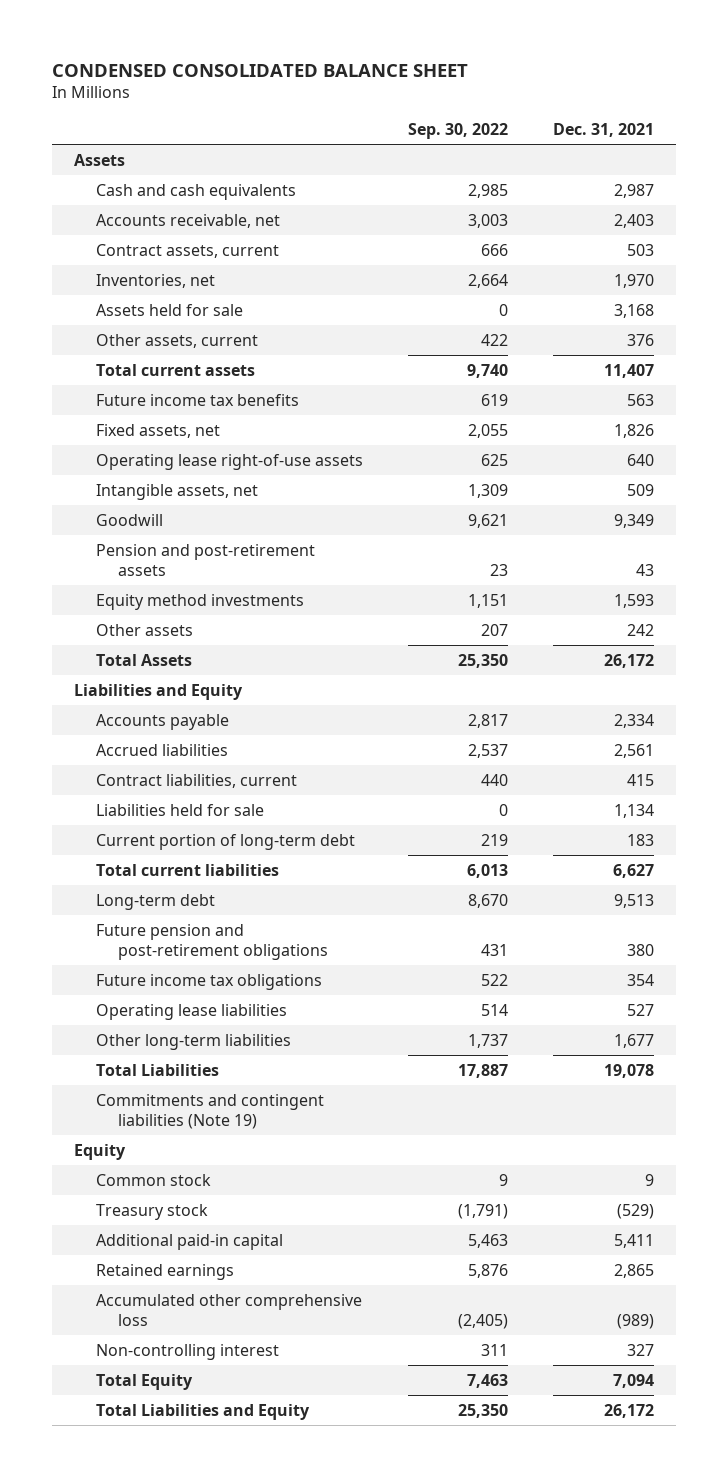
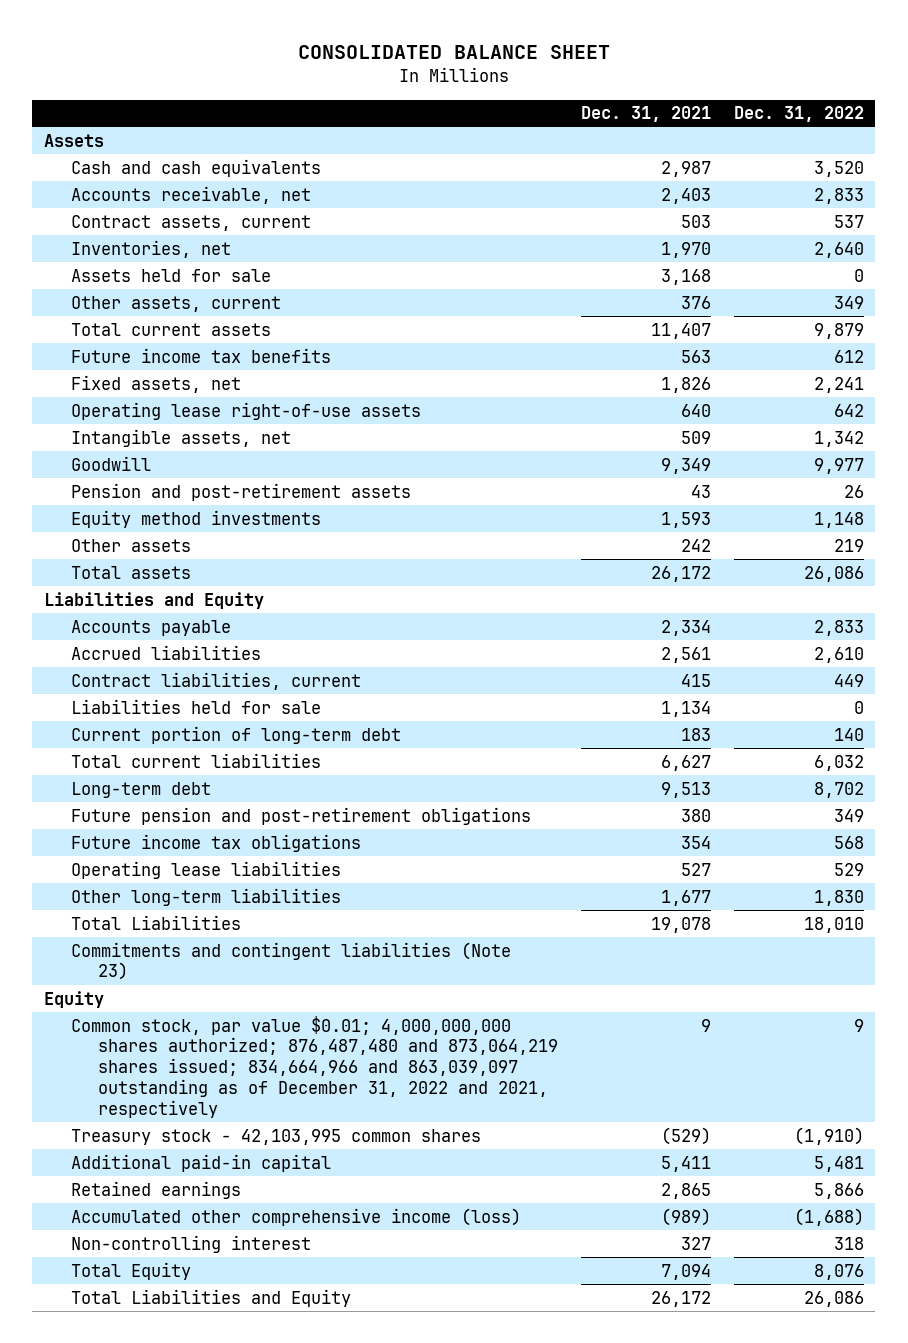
- CONDENSED CONSOLIDATED BALANCE SHEET
+ CONSOLIDATED BALANCE SHEET
- | Sep. 30, 2022 | Dec. 31, 2021
+ | Dec. 31, 2021 | Dec. 31, 2022
- Total Assets | 25,350 | 26,172
+ Total assets | 26,172 | 26,086
- Commitments and contingent liabilities (Note 19)
+ Commitments and contingent liabilities (Note 23)
- Common stock | 9 | 9
- Treasury stock | (1,791) | (529)
+ Common stock, par value $0.01; 4,000,000,000 shares authorized; 876,487,480 and 873,064,219 shares issued; 834,664,966 and 863,039,097 outstanding as of December 31, 2022 and 2021, respectively | 9 | 9
+ Treasury stock - 42,103,995 common shares | (529) | (1,910)
- Accumulated other comprehensive loss | (2,405) | (989)
+ Accumulated other comprehensive income (loss) | (989) | (1,688)

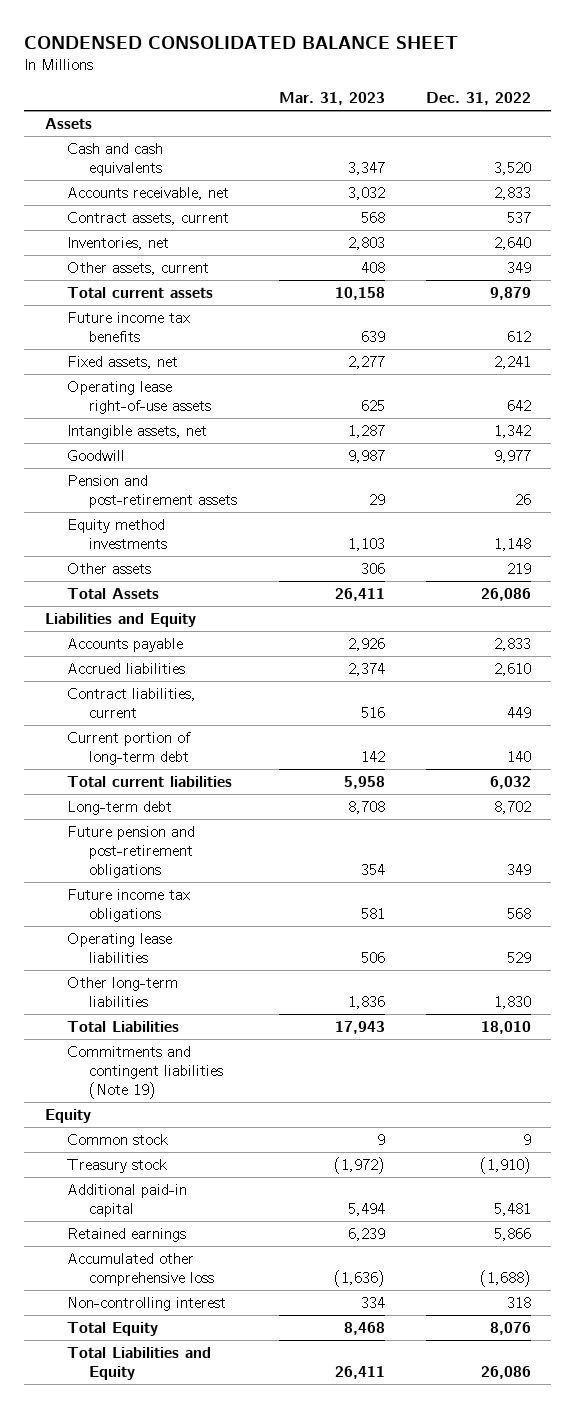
- CONSOLIDATED BALANCE SHEET
+ CONDENSED CONSOLIDATED BALANCE SHEET
- | Dec. 31, 2021 | Dec. 31, 2022
+ | Mar. 31, 2023 | Dec. 31, 2022
- Assets held for sale | 3,168 | 0
- Total assets | 26,172 | 26,086
+ Total Assets | 26,411 | 26,086
- Liabilities held for sale | 1,134 | 0
- Commitments and contingent liabilities (Note 23)
+ Commitments and contingent liabilities (Note 19)
- Common stock, par value $0.01; 4,000,000,000 shares authorized; 876,487,480 and 873,064,219 shares issued; 834,664,966 and 863,039,097 outstanding as of December 31, 2022 and 2021, respectively | 9 | 9
- Treasury stock - 42,103,995 common shares | (529) | (1,910)
+ Common stock | 9 | 9
+ Treasury stock | (1,972) | (1,910)
- Accumulated other comprehensive income (loss) | (989) | (1,688)
+ Accumulated other comprehensive loss | (1,636) | (1,688)

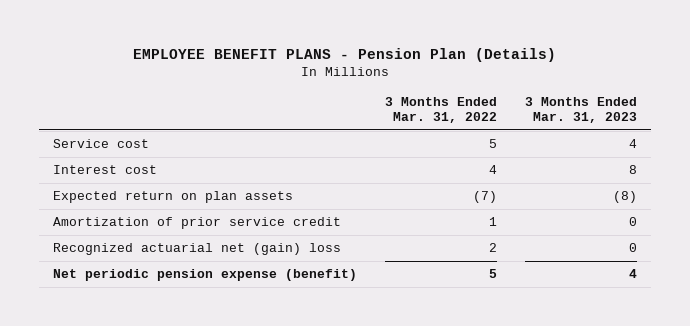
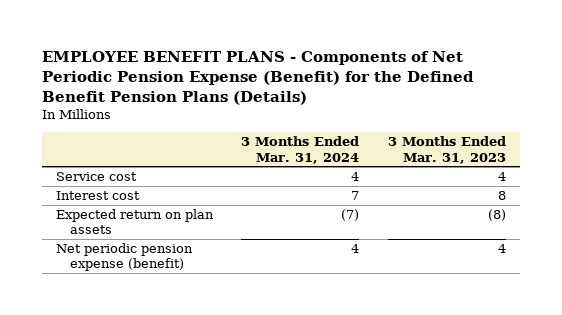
- EMPLOYEE BENEFIT PLANS - Pension Plan (Details)
+ EMPLOYEE BENEFIT PLANS - Components of Net Periodic Pension Expense (Benefit) for the Defined Benefit Pension Plans (Details)
- | 3 Months Ended Mar. 31, 2022 | 3 Months Ended Mar. 31, 2023
+ | 3 Months Ended Mar. 31, 2024 | 3 Months Ended Mar. 31, 2023
- Amortization of prior service credit | 1 | 0
- Recognized actuarial net (gain) loss | 2 | 0

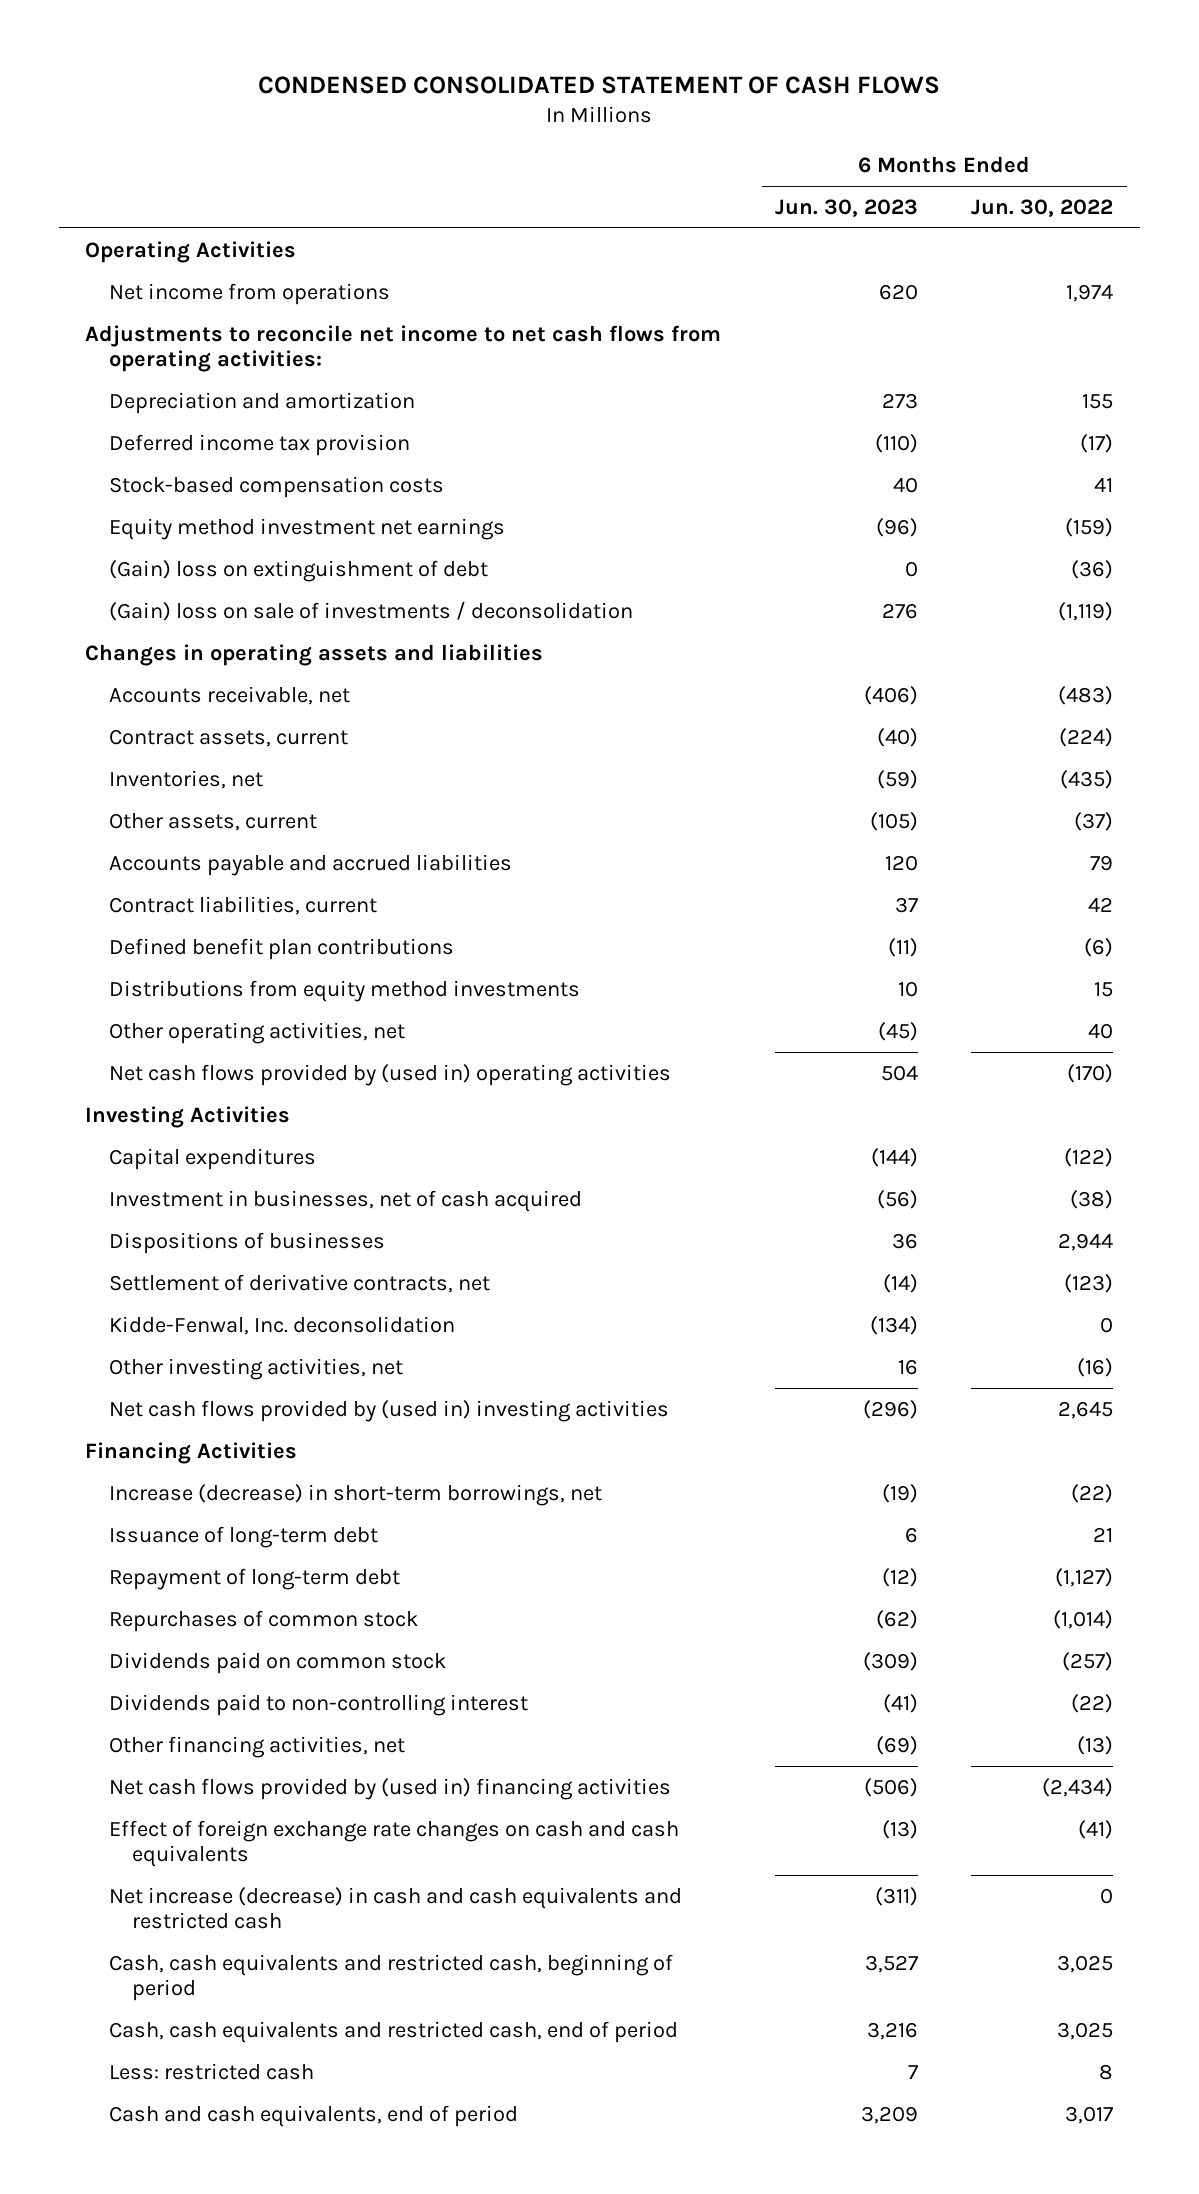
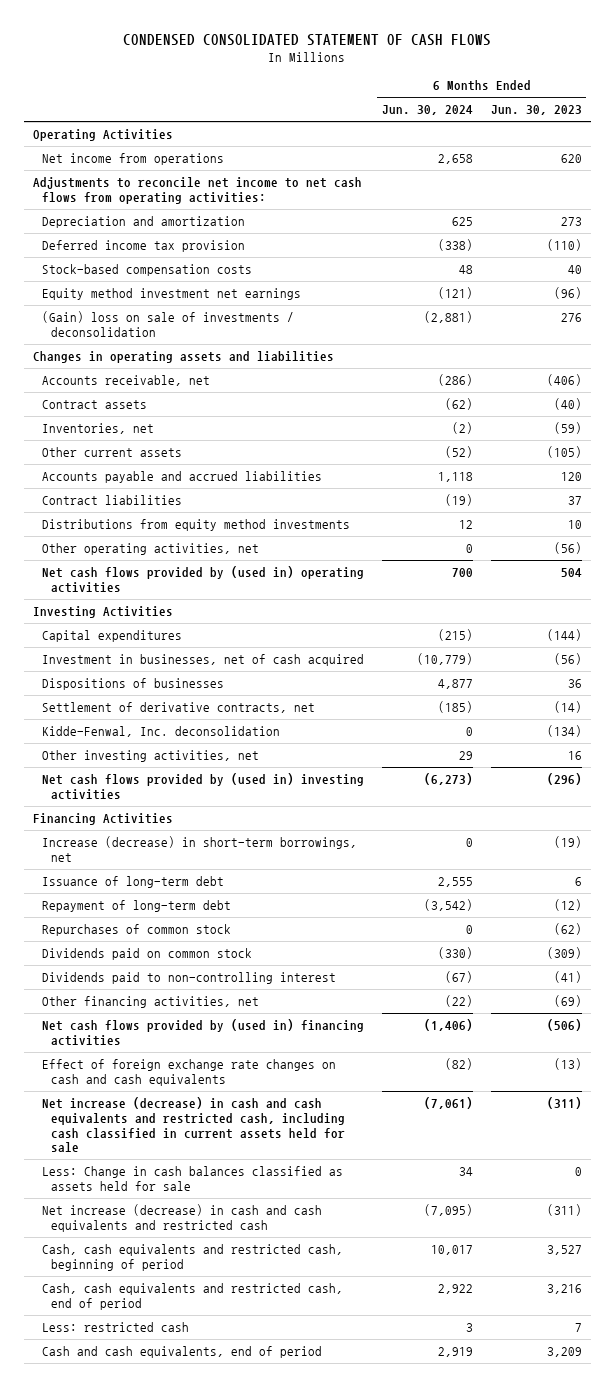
- | 6 Months Ended Jun. 30, 2023 | 6 Months Ended Jun. 30, 2022
+ | 6 Months Ended Jun. 30, 2024 | 6 Months Ended Jun. 30, 2023
- (Gain) loss on extinguishment of debt | 0 | (36)
- Contract assets, current | (40) | (224)
+ Contract assets | (62) | (40)
- Other assets, current | (105) | (37)
+ Other current assets | (52) | (105)
- Contract liabilities, current | 37 | 42
- Defined benefit plan contributions | (11) | (6)
+ Contract liabilities | (19) | 37
- Other operating activities, net | (45) | 40
+ Other operating activities, net | 0 | (56)
+ Net increase (decrease) in cash and cash equivalents and restricted cash, including cash classified in current assets held for sale | (7,061) | (311)
+ Less: Change in cash balances classified as assets held for sale | 34 | 0

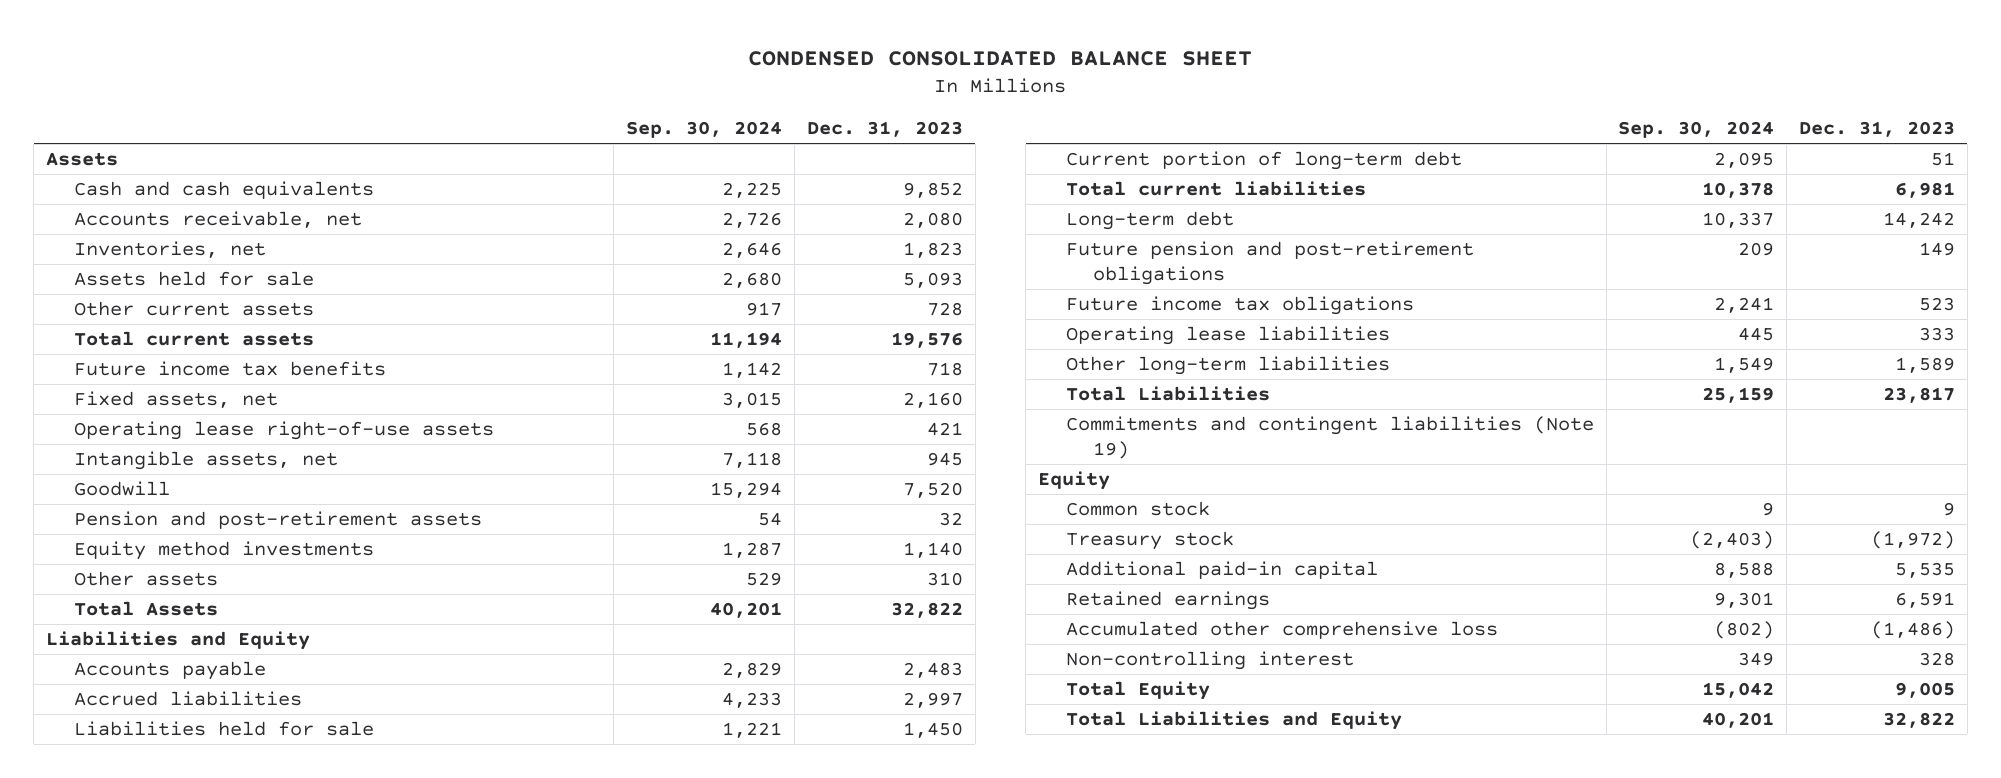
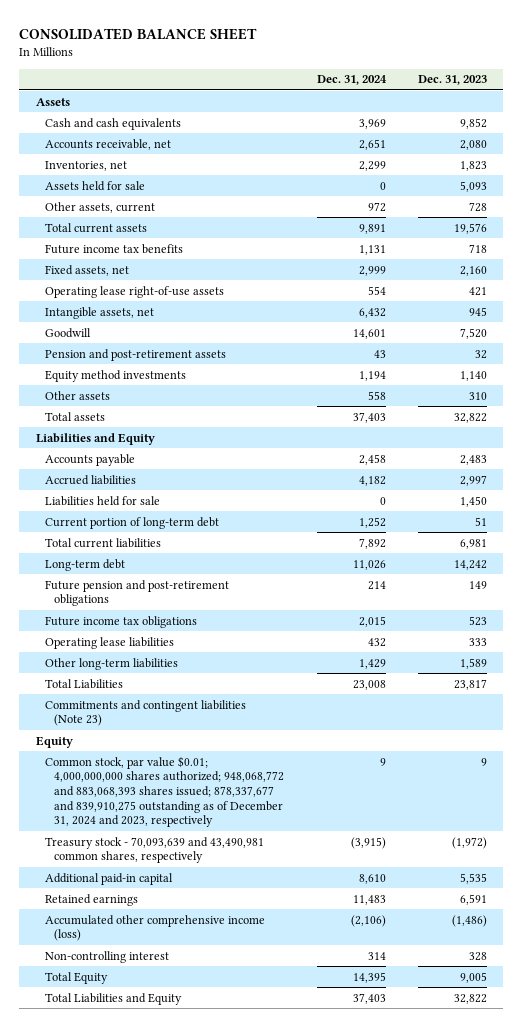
- CONDENSED CONSOLIDATED BALANCE SHEET
+ CONSOLIDATED BALANCE SHEET
- | Sep. 30, 2024 | Dec. 31, 2023
+ | Dec. 31, 2024 | Dec. 31, 2023
- Other current assets | 917 | 728
+ Other assets, current | 972 | 728
- Total Assets | 40,201 | 32,822
+ Total assets | 37,403 | 32,822
- Commitments and contingent liabilities (Note 19)
+ Commitments and contingent liabilities (Note 23)
- Common stock | 9 | 9
- Treasury stock | (2,403) | (1,972)
+ Common stock, par value $0.01; 4,000,000,000 shares authorized; 948,068,772 and 883,068,393 shares issued; 878,337,677 and 839,910,275 outstanding as of December 31, 2024 and 2023, respectively | 9 | 9
+ Treasury stock - 70,093,639 and 43,490,981 common shares, respectively | (3,915) | (1,972)
- Accumulated other comprehensive loss | (802) | (1,486)
+ Accumulated other comprehensive income (loss) | (2,106) | (1,486)

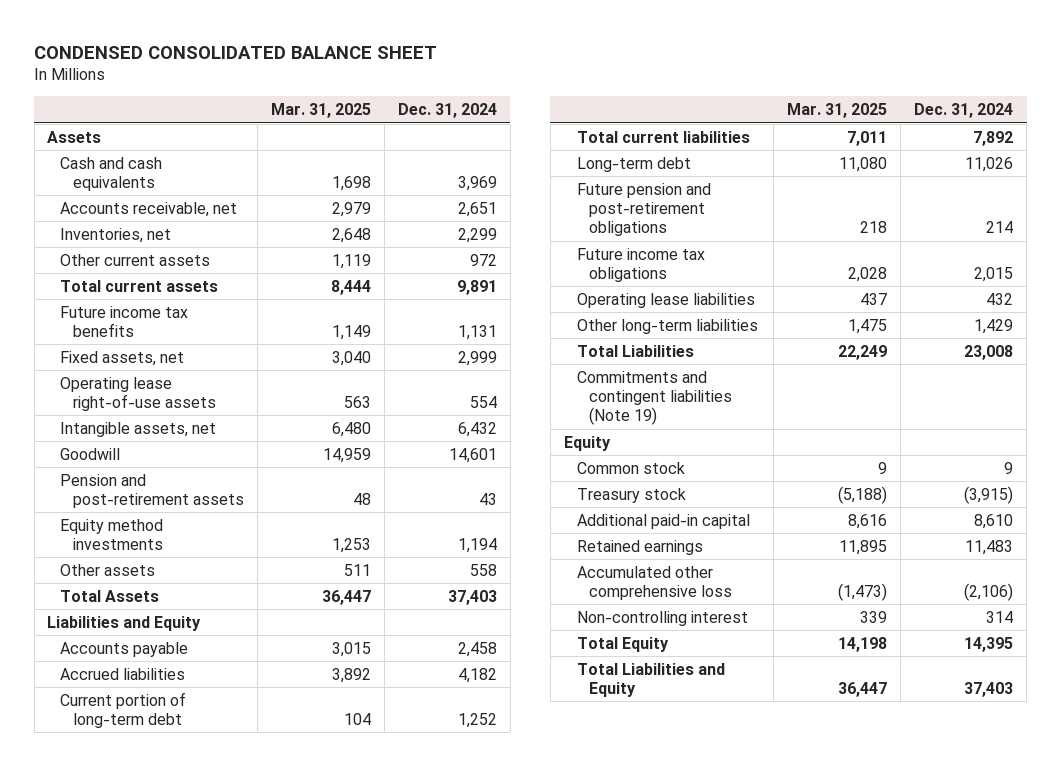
- CONSOLIDATED BALANCE SHEET
+ CONDENSED CONSOLIDATED BALANCE SHEET
- | Dec. 31, 2024 | Dec. 31, 2023
+ | Mar. 31, 2025 | Dec. 31, 2024
- Assets held for sale | 0 | 5,093
- Other assets, current | 972 | 728
+ Other current assets | 1,119 | 972
- Total assets | 37,403 | 32,822
+ Total Assets | 36,447 | 37,403
- Liabilities held for sale | 0 | 1,450
- Commitments and contingent liabilities (Note 23)
+ Commitments and contingent liabilities (Note 19)
- Common stock, par value $0.01; 4,000,000,000 shares authorized; 948,068,772 and 883,068,393 shares issued; 878,337,677 and 839,910,275 outstanding as of December 31, 2024 and 2023, respectively | 9 | 9
- Treasury stock - 70,093,639 and 43,490,981 common shares, respectively | (3,915) | (1,972)
+ Common stock | 9 | 9
+ Treasury stock | (5,188) | (3,915)
- Accumulated other comprehensive income (loss) | (2,106) | (1,486)
+ Accumulated other comprehensive loss | (1,473) | (2,106)

